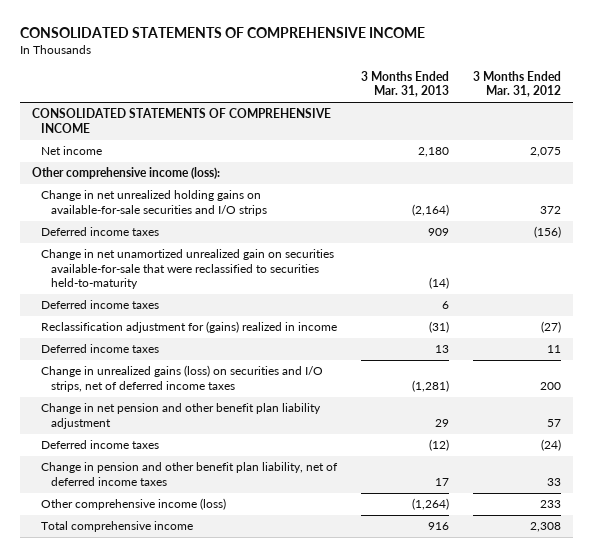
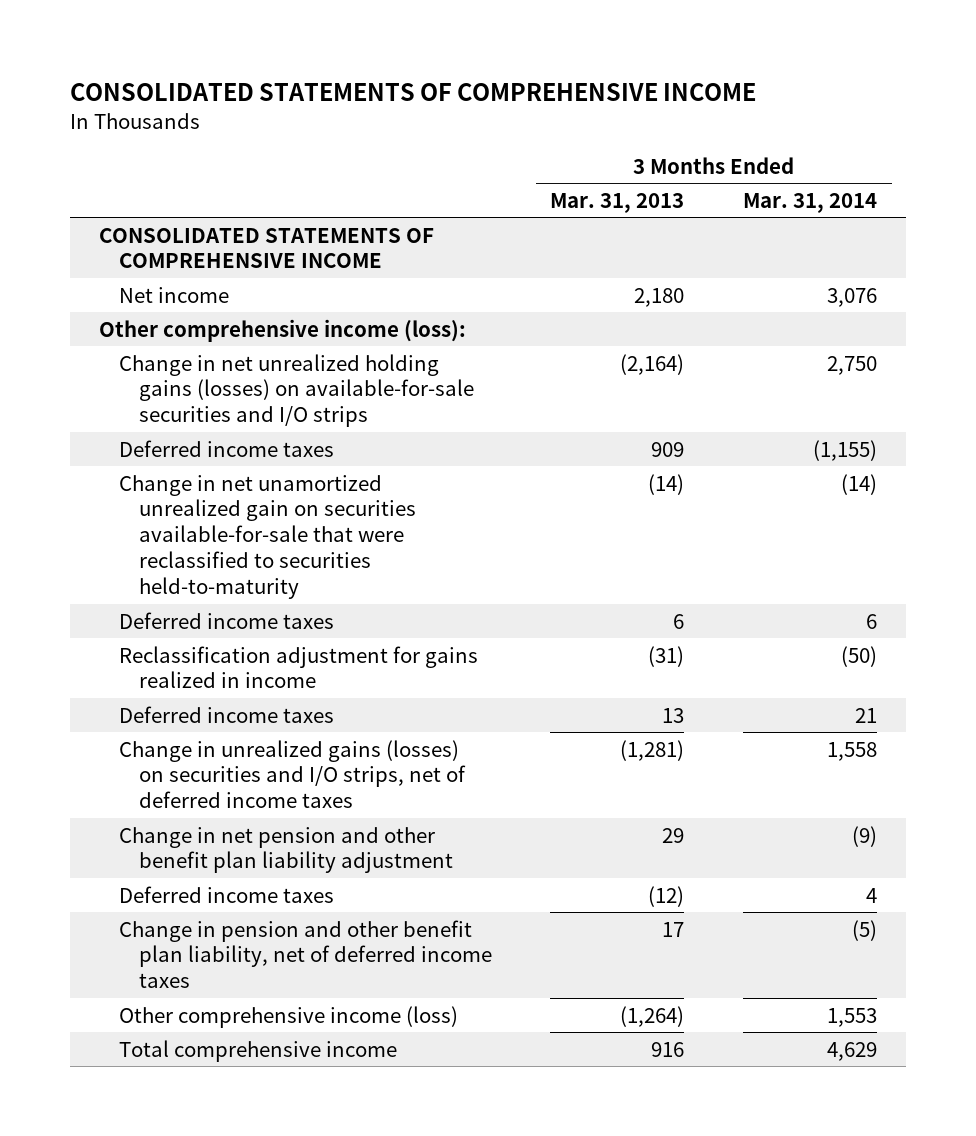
- | 3 Months Ended Mar. 31, 2013 | 3 Months Ended Mar. 31, 2012
+ | 3 Months Ended Mar. 31, 2013 | 3 Months Ended Mar. 31, 2014
- Change in net unrealized holding gains on available-for-sale securities and I/O strips | (2,164) | 372
+ Change in net unrealized holding gains (losses) on available-for-sale securities and I/O strips | (2,164) | 2,750
- Reclassification adjustment for (gains) realized in income | (31) | (27)
+ Reclassification adjustment for gains realized in income | (31) | (50)
- Change in unrealized gains (loss) on securities and I/O strips, net of deferred income taxes | (1,281) | 200
+ Change in unrealized gains (losses) on securities and I/O strips, net of deferred income taxes | (1,281) | 1,558

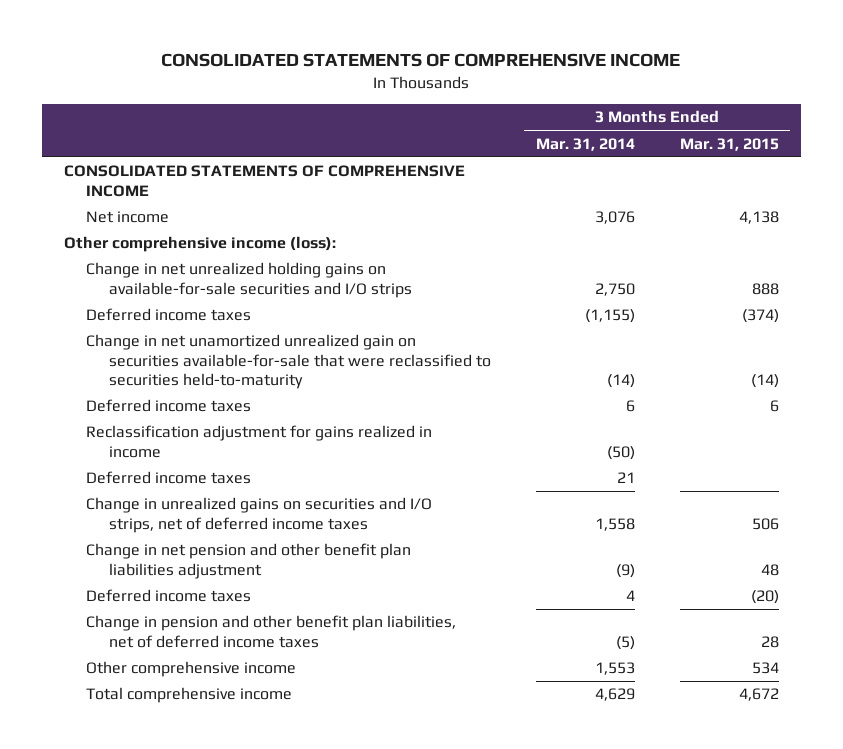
- | 3 Months Ended Mar. 31, 2013 | 3 Months Ended Mar. 31, 2014
+ | 3 Months Ended Mar. 31, 2014 | 3 Months Ended Mar. 31, 2015
- Change in net unrealized holding gains (losses) on available-for-sale securities and I/O strips | (2,164) | 2,750
+ Change in net unrealized holding gains on available-for-sale securities and I/O strips | 2,750 | 888
- Change in unrealized gains (losses) on securities and I/O strips, net of deferred income taxes | (1,281) | 1,558
- Change in net pension and other benefit plan liability adjustment | 29 | (9)
+ Change in unrealized gains on securities and I/O strips, net of deferred income taxes | 1,558 | 506
+ Change in net pension and other benefit plan liabilities adjustment | (9) | 48
- Change in pension and other benefit plan liability, net of deferred income taxes | 17 | (5)
- Other comprehensive income (loss) | (1,264) | 1,553
+ Change in pension and other benefit plan liabilities, net of deferred income taxes | (5) | 28
+ Other comprehensive income | 1,553 | 534

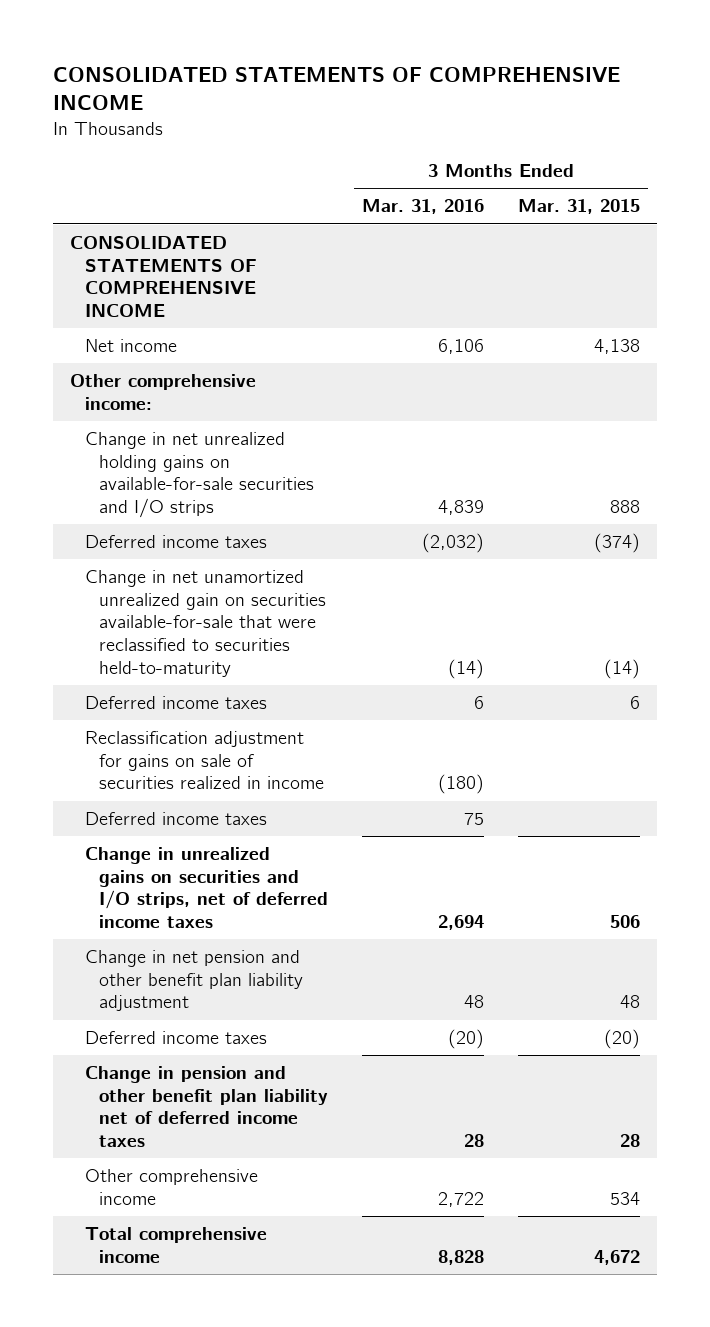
- | 3 Months Ended Mar. 31, 2014 | 3 Months Ended Mar. 31, 2015
+ | 3 Months Ended Mar. 31, 2016 | 3 Months Ended Mar. 31, 2015
- Other comprehensive income (loss):
+ Other comprehensive income:
- Reclassification adjustment for gains realized in income | (50) |
+ Reclassification adjustment for gains on sale of securities realized in income | (180) |
- Change in net pension and other benefit plan liabilities adjustment | (9) | 48
+ Change in net pension and other benefit plan liability adjustment | 48 | 48
- Change in pension and other benefit plan liabilities, net of deferred income taxes | (5) | 28
+ Change in pension and other benefit plan liability net of deferred income taxes | 28 | 28

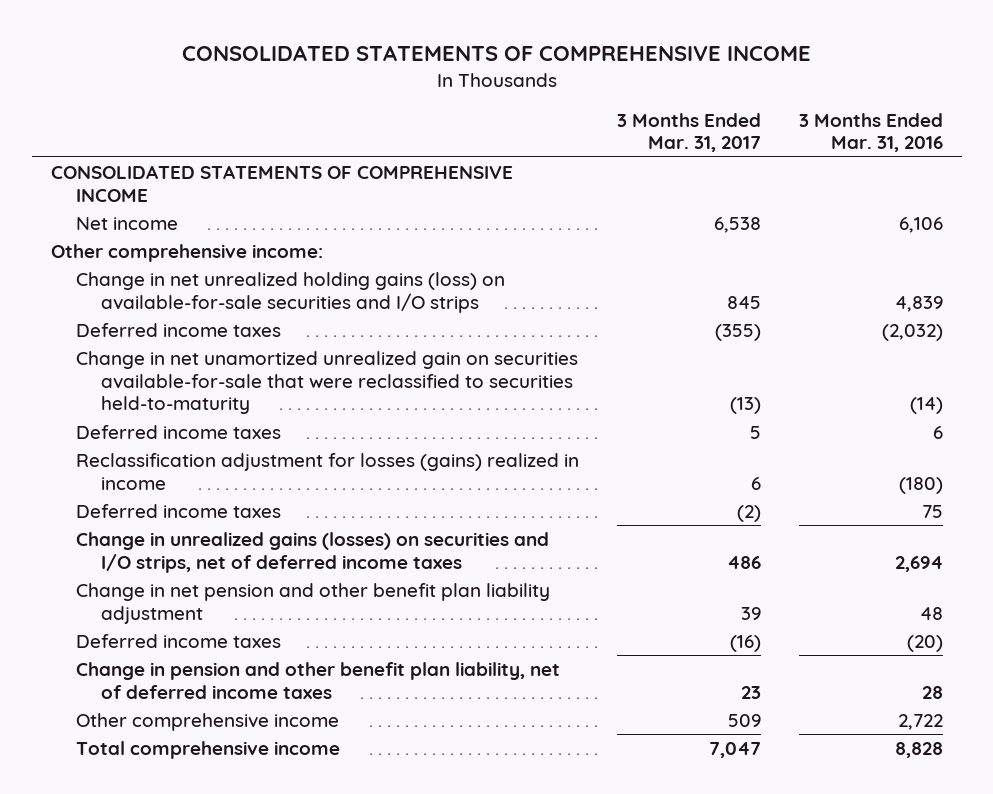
- | 3 Months Ended Mar. 31, 2016 | 3 Months Ended Mar. 31, 2015
+ | 3 Months Ended Mar. 31, 2017 | 3 Months Ended Mar. 31, 2016
- Change in net unrealized holding gains on available-for-sale securities and I/O strips | 4,839 | 888
+ Change in net unrealized holding gains (loss) on available-for-sale securities and I/O strips | 845 | 4,839
- Reclassification adjustment for gains on sale of securities realized in income | (180) |
+ Reclassification adjustment for losses (gains) realized in income | 6 | (180)
- Change in unrealized gains on securities and I/O strips, net of deferred income taxes | 2,694 | 506
+ Change in unrealized gains (losses) on securities and I/O strips, net of deferred income taxes | 486 | 2,694
- Change in pension and other benefit plan liability net of deferred income taxes | 28 | 28
+ Change in pension and other benefit plan liability, net of deferred income taxes | 23 | 28

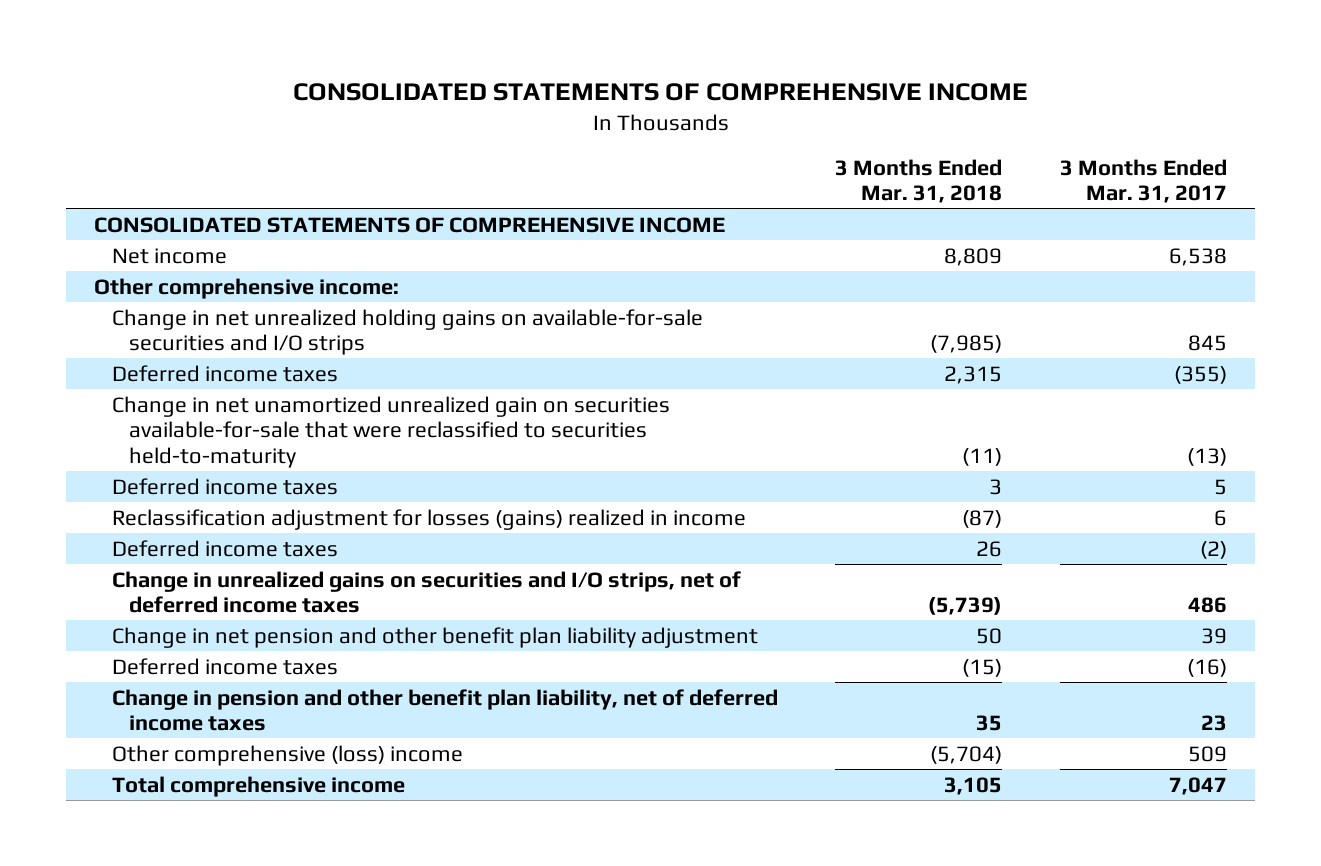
- | 3 Months Ended Mar. 31, 2017 | 3 Months Ended Mar. 31, 2016
+ | 3 Months Ended Mar. 31, 2018 | 3 Months Ended Mar. 31, 2017
- Change in net unrealized holding gains (loss) on available-for-sale securities and I/O strips | 845 | 4,839
+ Change in net unrealized holding gains on available-for-sale securities and I/O strips | (7,985) | 845
- Change in unrealized gains (losses) on securities and I/O strips, net of deferred income taxes | 486 | 2,694
+ Change in unrealized gains on securities and I/O strips, net of deferred income taxes | (5,739) | 486
- Other comprehensive income | 509 | 2,722
+ Other comprehensive (loss) income | (5,704) | 509

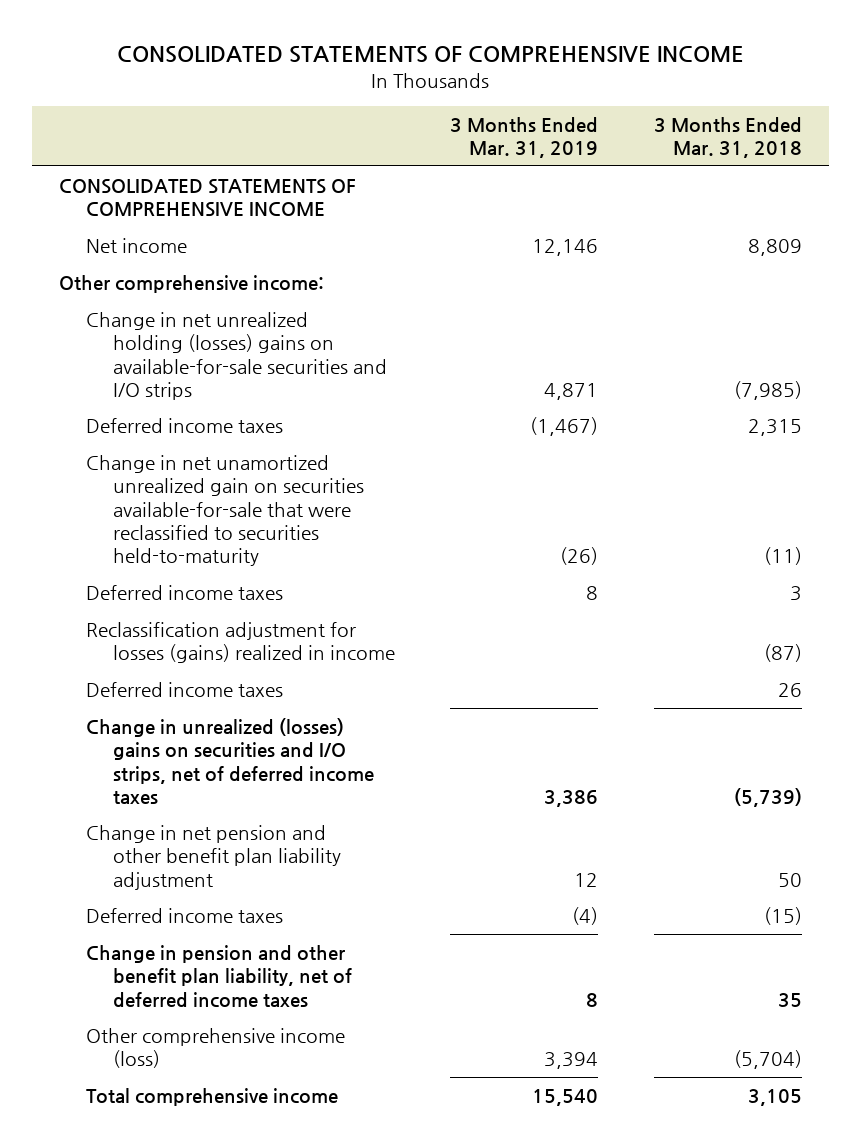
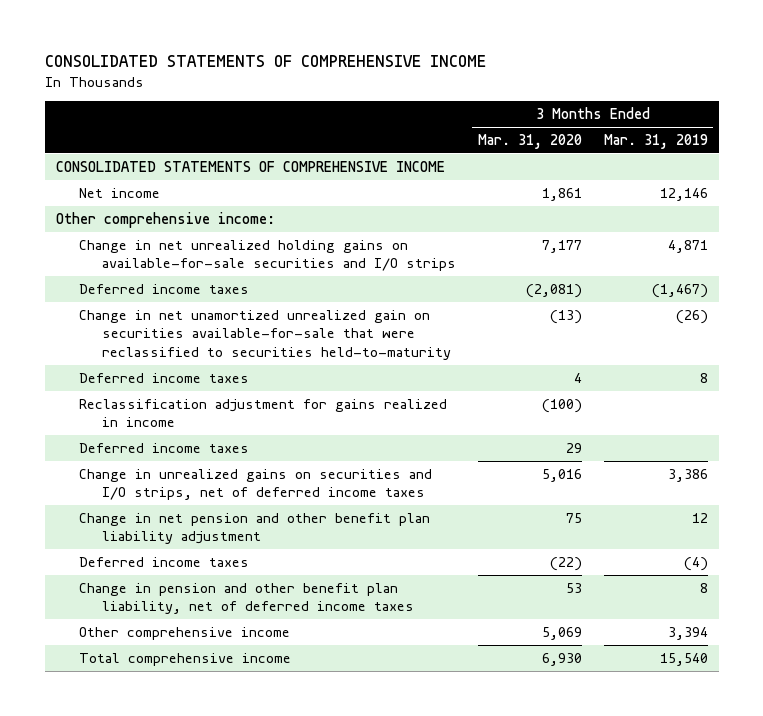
- | 3 Months Ended Mar. 31, 2019 | 3 Months Ended Mar. 31, 2018
+ | 3 Months Ended Mar. 31, 2020 | 3 Months Ended Mar. 31, 2019
- Change in net unrealized holding (losses) gains on available-for-sale securities and I/O strips | 4,871 | (7,985)
+ Change in net unrealized holding gains on available-for-sale securities and I/O strips | 7,177 | 4,871
- Reclassification adjustment for losses (gains) realized in income | | (87)
+ Reclassification adjustment for gains realized in income | (100) |
- Change in unrealized (losses) gains on securities and I/O strips, net of deferred income taxes | 3,386 | (5,739)
+ Change in unrealized gains on securities and I/O strips, net of deferred income taxes | 5,016 | 3,386
- Other comprehensive income (loss) | 3,394 | (5,704)
+ Other comprehensive income | 5,069 | 3,394

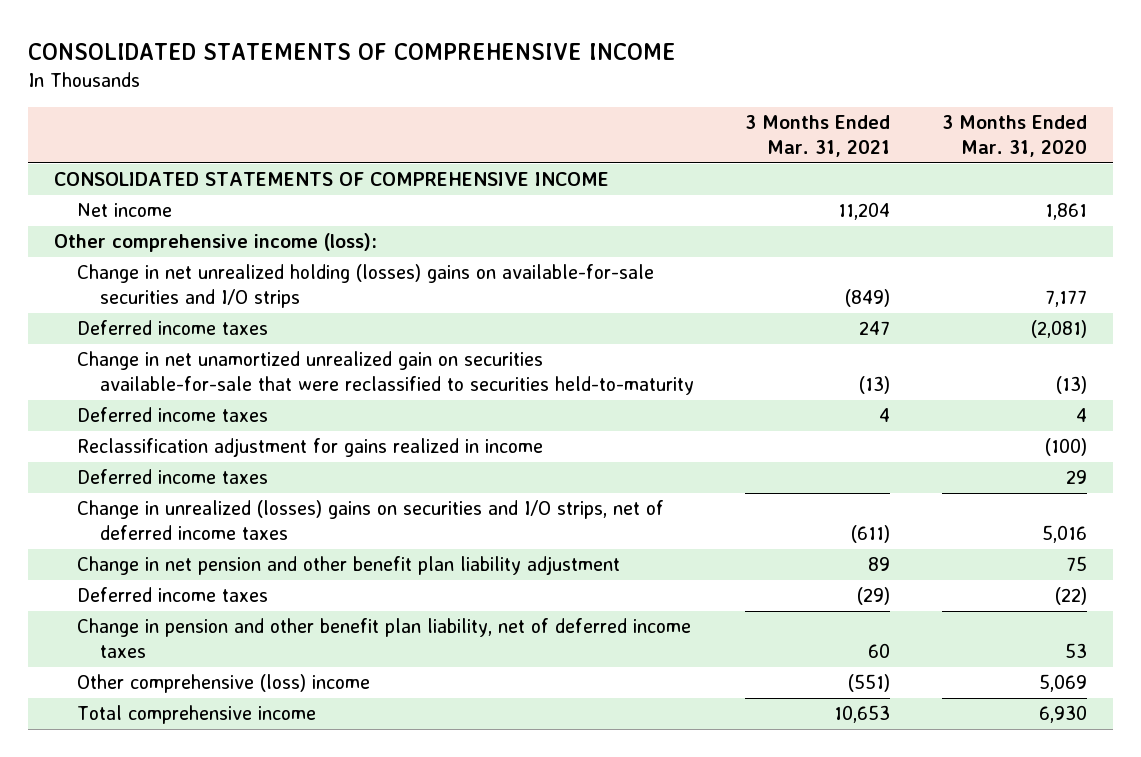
- | 3 Months Ended Mar. 31, 2020 | 3 Months Ended Mar. 31, 2019
+ | 3 Months Ended Mar. 31, 2021 | 3 Months Ended Mar. 31, 2020
- Other comprehensive income:
- Change in net unrealized holding gains on available-for-sale securities and I/O strips | 7,177 | 4,871
+ Other comprehensive income (loss):
+ Change in net unrealized holding (losses) gains on available-for-sale securities and I/O strips | (849) | 7,177
- Change in unrealized gains on securities and I/O strips, net of deferred income taxes | 5,016 | 3,386
+ Change in unrealized (losses) gains on securities and I/O strips, net of deferred income taxes | (611) | 5,016
- Other comprehensive income | 5,069 | 3,394
+ Other comprehensive (loss) income | (551) | 5,069

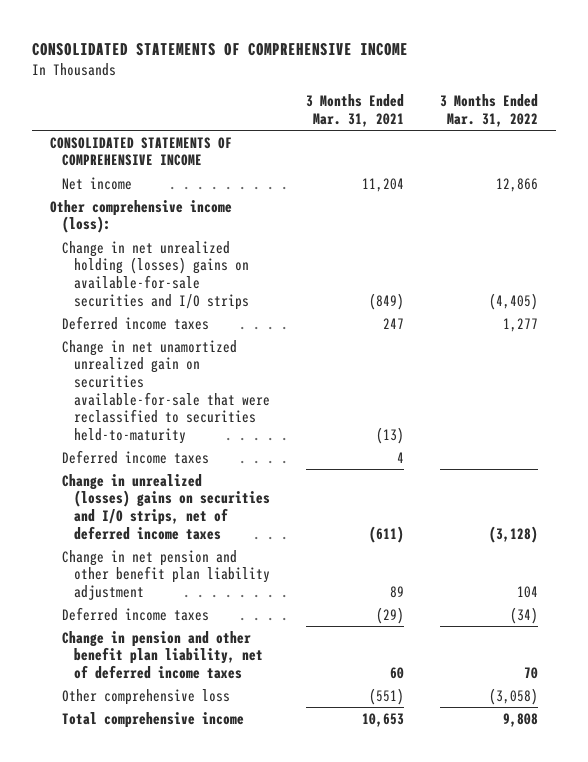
- | 3 Months Ended Mar. 31, 2021 | 3 Months Ended Mar. 31, 2020
+ | 3 Months Ended Mar. 31, 2021 | 3 Months Ended Mar. 31, 2022
- Reclassification adjustment for gains realized in income | | (100)
- Deferred income taxes | | 29
- Other comprehensive (loss) income | (551) | 5,069
+ Other comprehensive loss | (551) | (3,058)

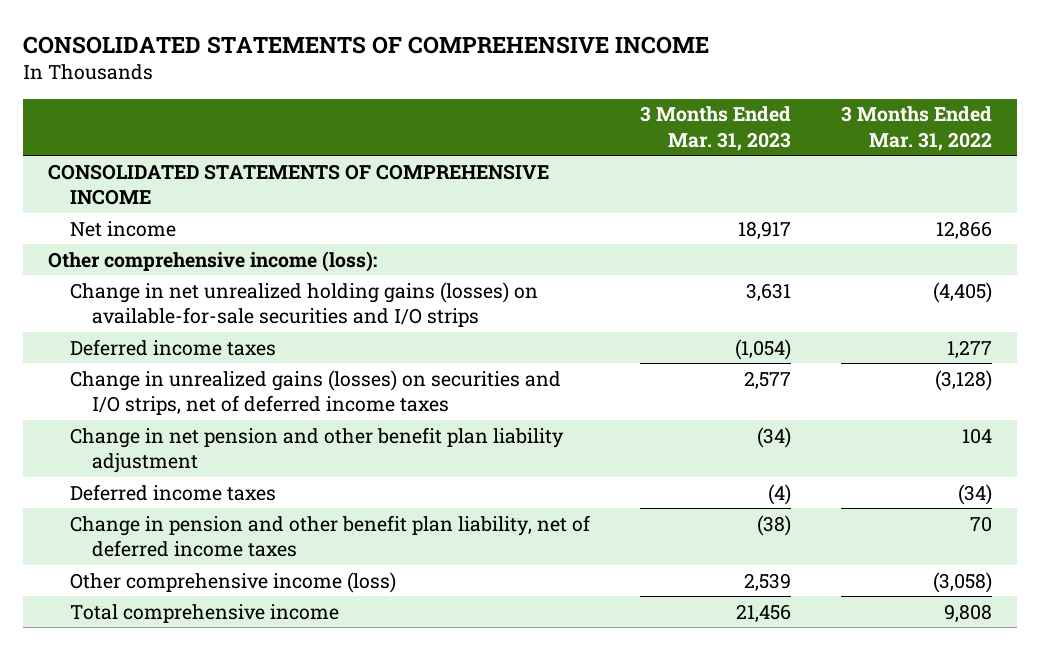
- | 3 Months Ended Mar. 31, 2021 | 3 Months Ended Mar. 31, 2022
+ | 3 Months Ended Mar. 31, 2023 | 3 Months Ended Mar. 31, 2022
- Change in net unrealized holding (losses) gains on available-for-sale securities and I/O strips | (849) | (4,405)
+ Change in net unrealized holding gains (losses) on available-for-sale securities and I/O strips | 3,631 | (4,405)
- Change in net unamortized unrealized gain on securities available-for-sale that were reclassified to securities held-to-maturity | (13) |
- Deferred income taxes | 4 |
- Change in unrealized (losses) gains on securities and I/O strips, net of deferred income taxes | (611) | (3,128)
+ Change in unrealized gains (losses) on securities and I/O strips, net of deferred income taxes | 2,577 | (3,128)
- Other comprehensive loss | (551) | (3,058)
+ Other comprehensive income (loss) | 2,539 | (3,058)

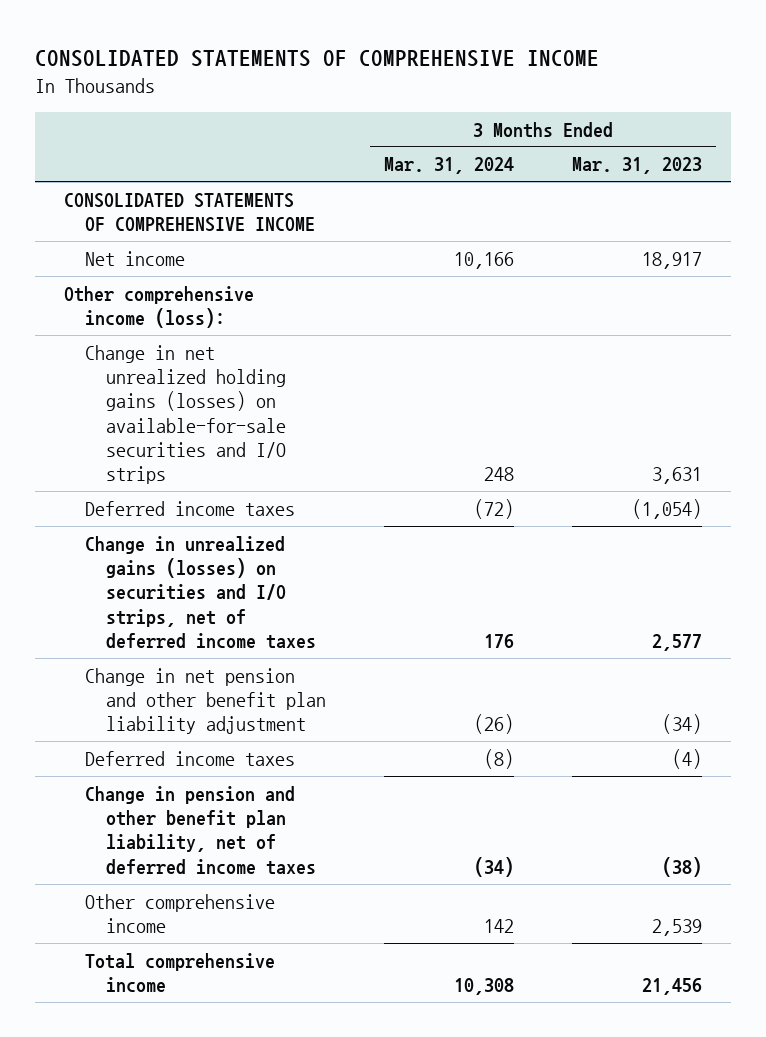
- | 3 Months Ended Mar. 31, 2023 | 3 Months Ended Mar. 31, 2022
+ | 3 Months Ended Mar. 31, 2024 | 3 Months Ended Mar. 31, 2023
- Other comprehensive income (loss) | 2,539 | (3,058)
+ Other comprehensive income | 142 | 2,539

